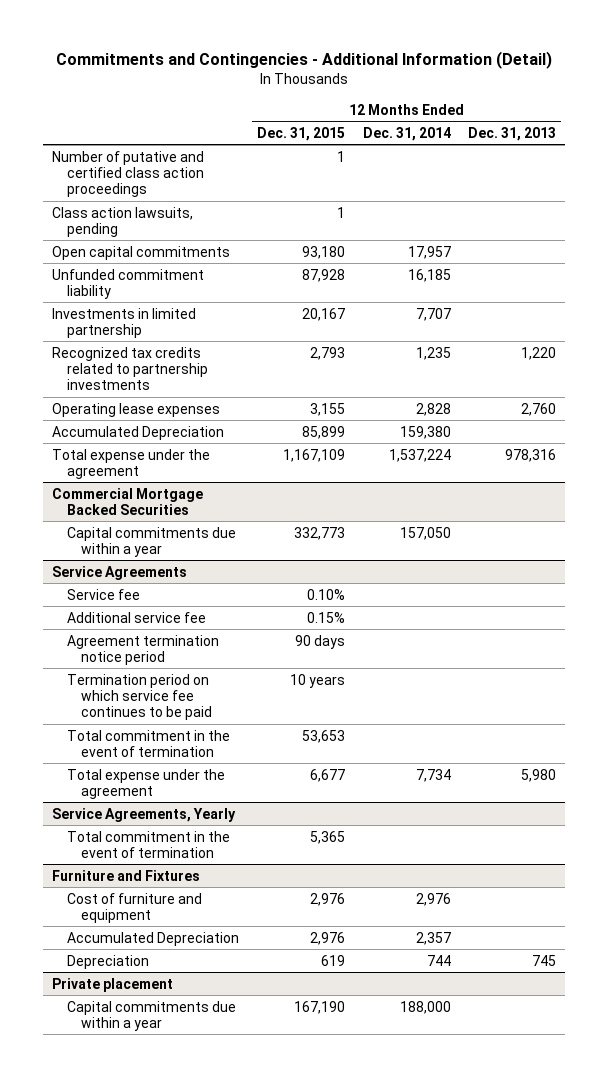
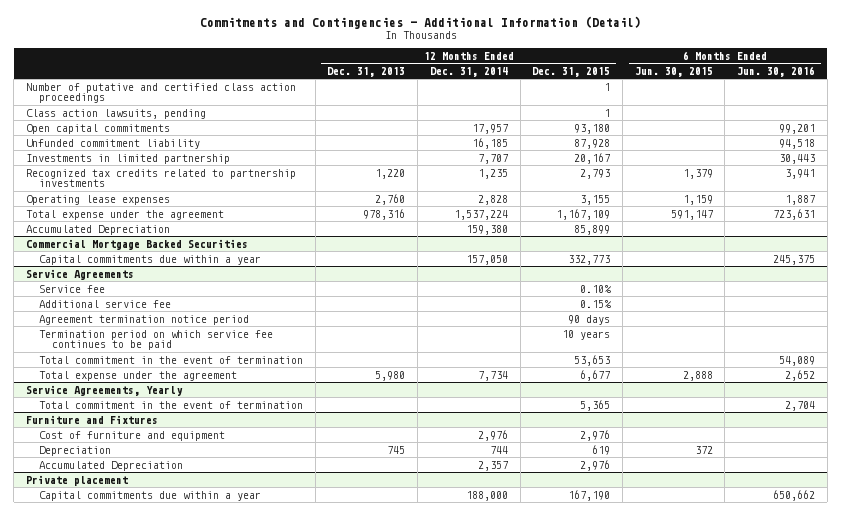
- | 12 Months Ended Dec. 31, 2015 | 12 Months Ended Dec. 31, 2014 | 12 Months Ended Dec. 31, 2013
+ | 12 Months Ended Dec. 31, 2013 | 12 Months Ended Dec. 31, 2014 | 12 Months Ended Dec. 31, 2015 | 6 Months Ended Jun. 30, 2015 | 6 Months Ended Jun. 30, 2016
moved down: Accumulated Depreciation | | 159,380 | 85,899 | |
@ Furniture and Fixtures
moved down: Accumulated Depreciation | | 2,357 | 2,976 | |

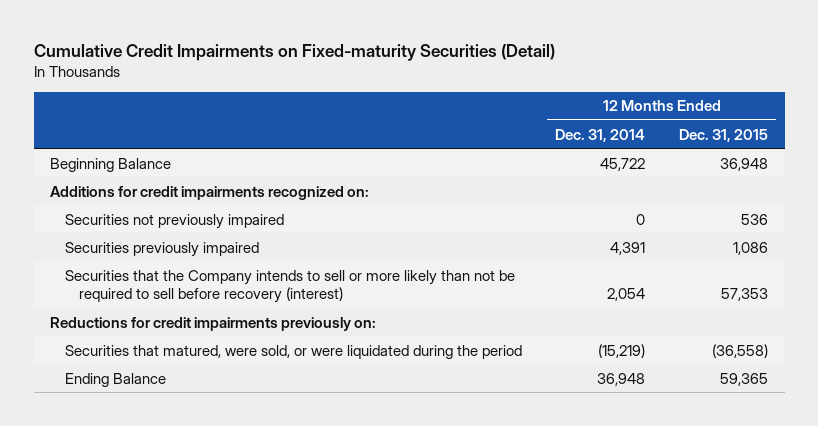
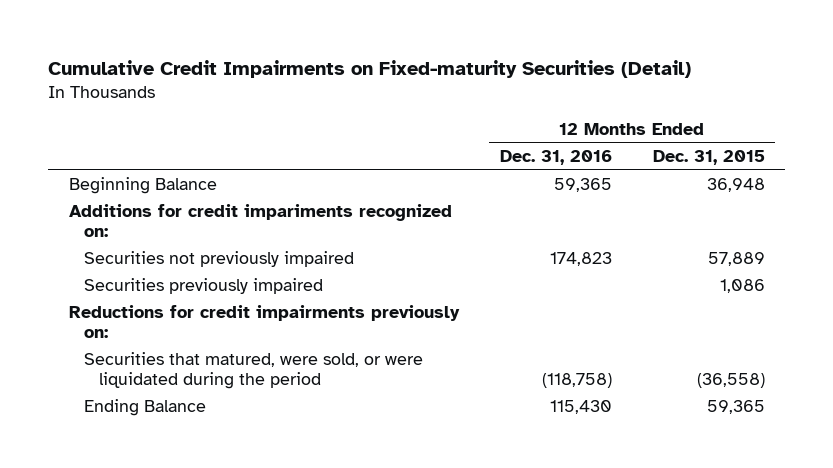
- | 12 Months Ended Dec. 31, 2014 | 12 Months Ended Dec. 31, 2015
+ | 12 Months Ended Dec. 31, 2016 | 12 Months Ended Dec. 31, 2015
- Additions for credit impairments recognized on:
- Securities not previously impaired | 0 | 536
+ Additions for credit impariments recognized on:
+ Securities not previously impaired | 174,823 | 57,889
- Securities that the Company intends to sell or more likely than not be required to sell before recovery (interest) | 2,054 | 57,353

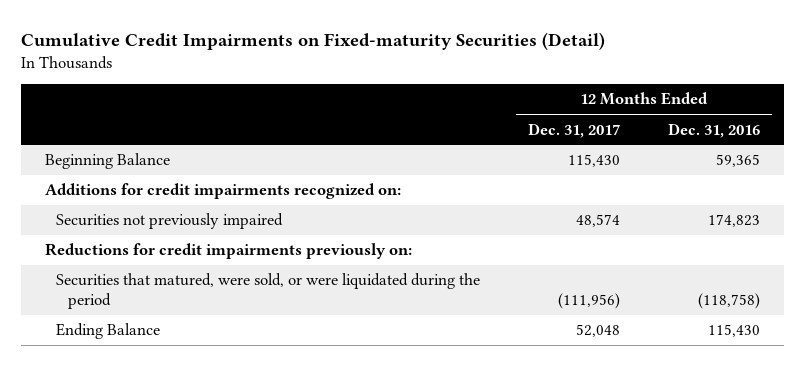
- | 12 Months Ended Dec. 31, 2016 | 12 Months Ended Dec. 31, 2015
+ | 12 Months Ended Dec. 31, 2017 | 12 Months Ended Dec. 31, 2016
- Additions for credit impariments recognized on:
+ Additions for credit impairments recognized on:
- Securities previously impaired | | 1,086

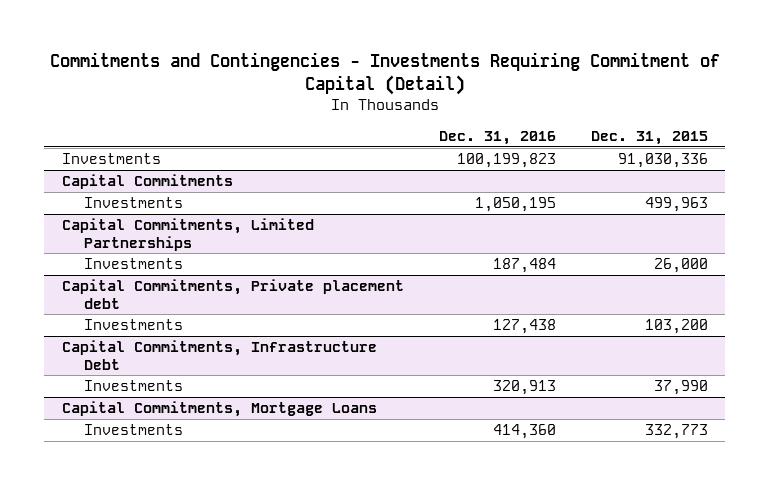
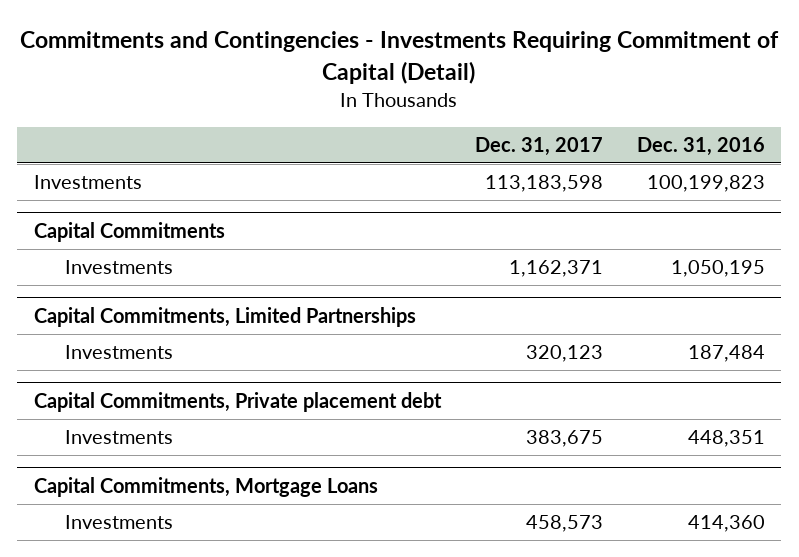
- | Dec. 31, 2016 | Dec. 31, 2015
+ | Dec. 31, 2017 | Dec. 31, 2016
@ Capital Commitments, Private placement debt
- Investments | 127,438 | 103,200
- Capital Commitments, Infrastructure Debt
- Investments | 320,913 | 37,990
@ Capital Commitments, Private placement debt
+ Investments | 383,675 | 448,351

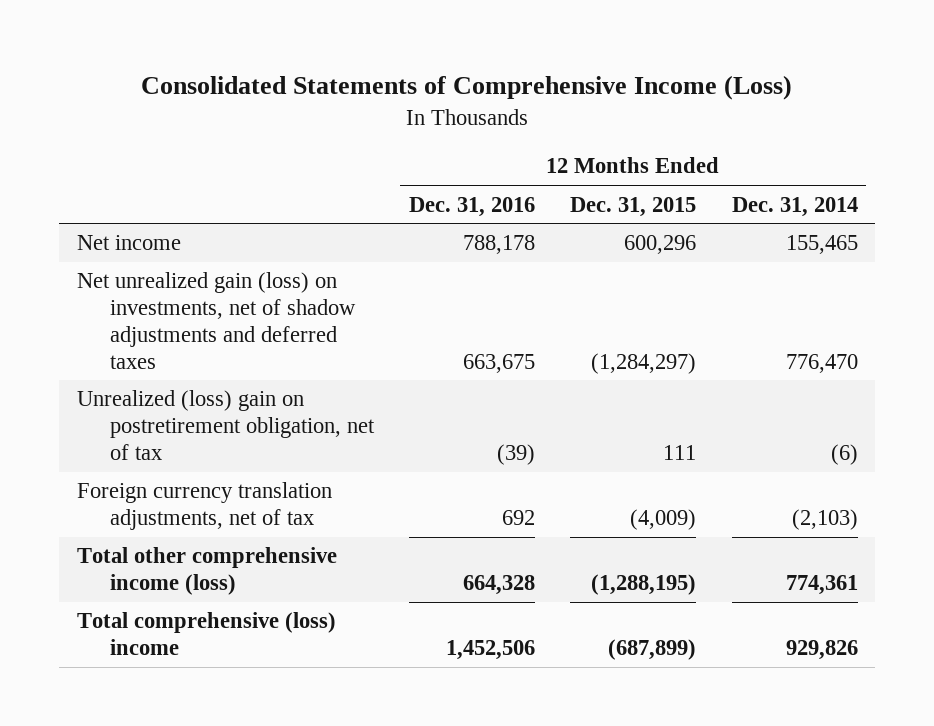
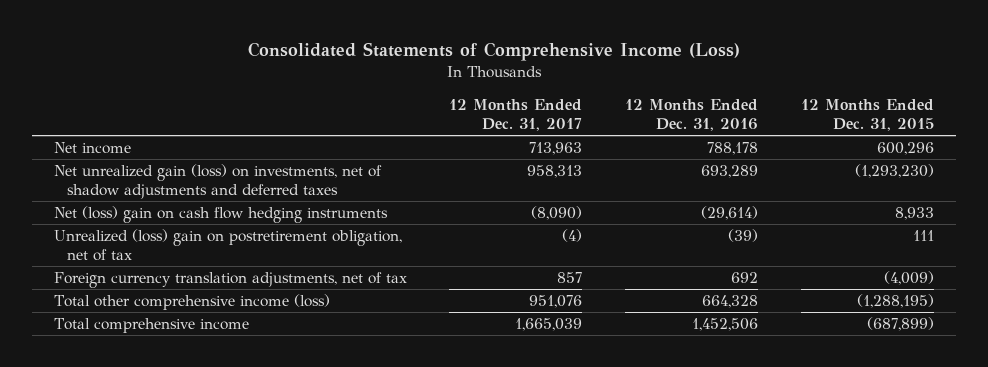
- | 12 Months Ended Dec. 31, 2016 | 12 Months Ended Dec. 31, 2015 | 12 Months Ended Dec. 31, 2014
+ | 12 Months Ended Dec. 31, 2017 | 12 Months Ended Dec. 31, 2016 | 12 Months Ended Dec. 31, 2015
- Net unrealized gain (loss) on investments, net of shadow adjustments and deferred taxes | 663,675 | (1,284,297) | 776,470
+ Net unrealized gain (loss) on investments, net of shadow adjustments and deferred taxes | 958,313 | 693,289 | (1,293,230)
+ Net (loss) gain on cash flow hedging instruments | (8,090) | (29,614) | 8,933
- Total comprehensive (loss) income | 1,452,506 | (687,899) | 929,826
+ Total comprehensive income | 1,665,039 | 1,452,506 | (687,899)

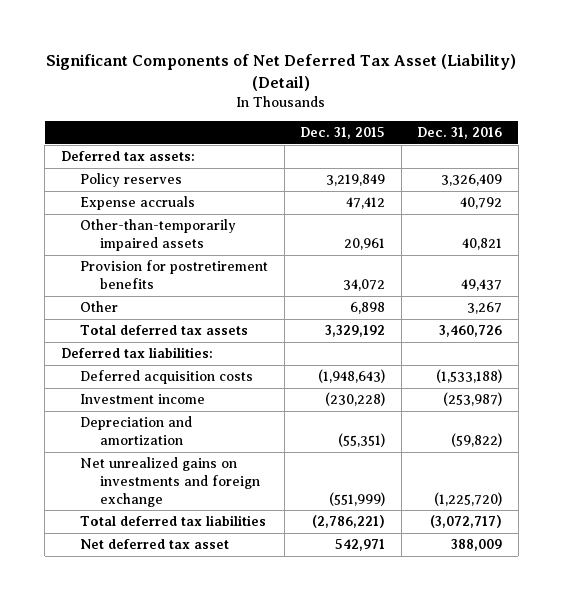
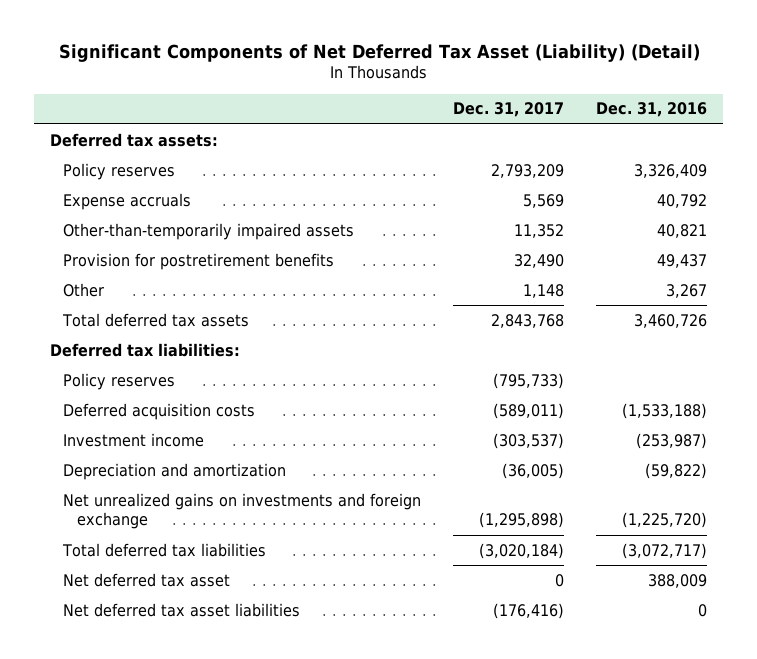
- | Dec. 31, 2015 | Dec. 31, 2016
+ | Dec. 31, 2017 | Dec. 31, 2016
+ Policy reserves | (795,733) |
+ Net deferred tax asset liabilities | (176,416) | 0

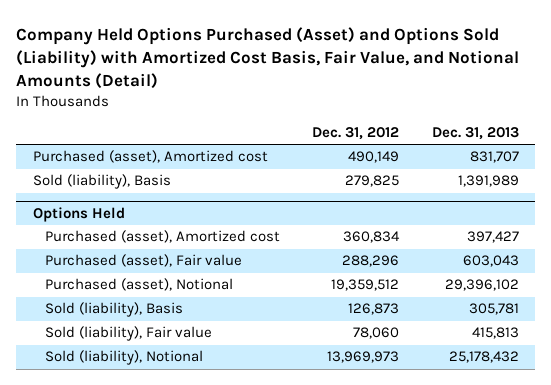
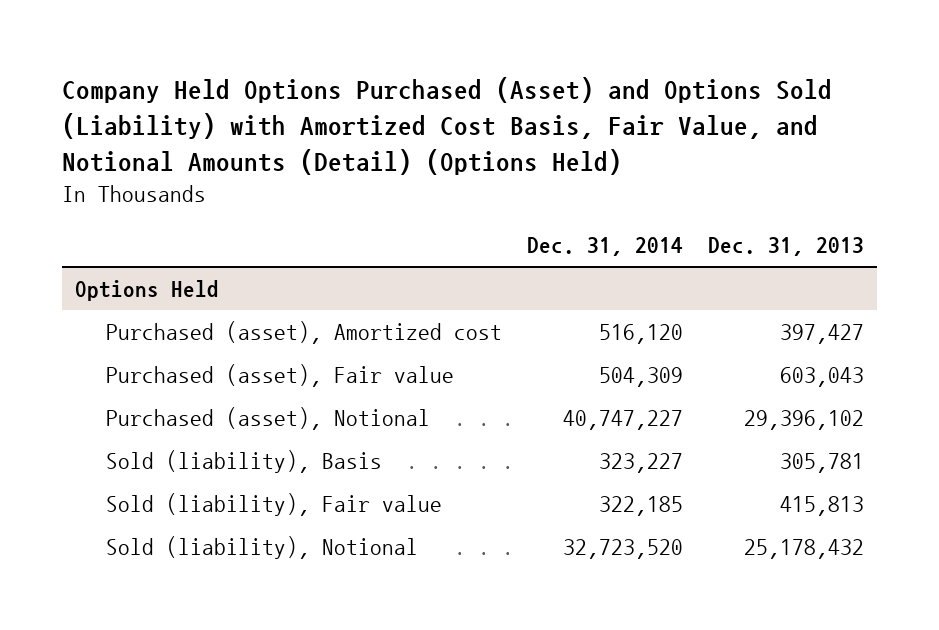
- Company Held Options Purchased (Asset) and Options Sold (Liability) with Amortized Cost Basis, Fair Value, and Notional Amounts (Detail)
+ Company Held Options Purchased (Asset) and Options Sold (Liability) with Amortized Cost Basis, Fair Value, and Notional Amounts (Detail) (Options Held)
- | Dec. 31, 2012 | Dec. 31, 2013
+ | Dec. 31, 2014 | Dec. 31, 2013
- Purchased (asset), Amortized cost | 490,149 | 831,707
- Sold (liability), Basis | 279,825 | 1,391,989

